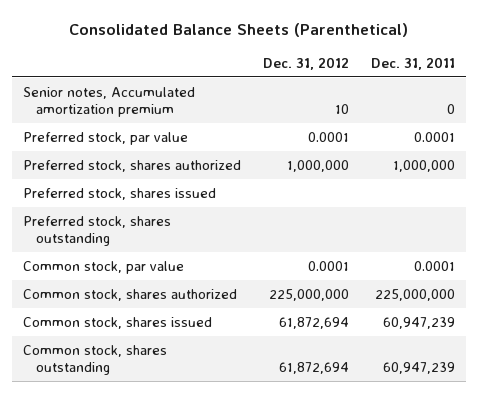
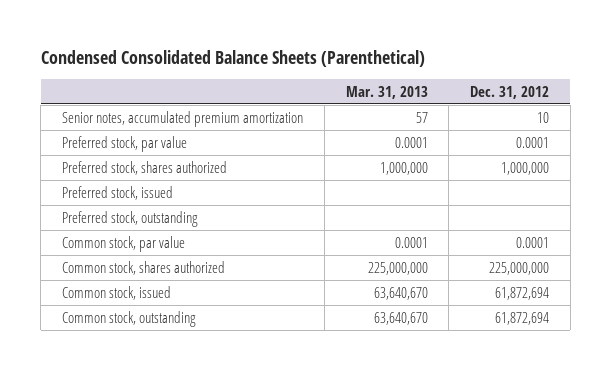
- Consolidated Balance Sheets (Parenthetical)
+ Condensed Consolidated Balance Sheets (Parenthetical)
- | Dec. 31, 2012 | Dec. 31, 2011
+ | Mar. 31, 2013 | Dec. 31, 2012
- Senior notes, Accumulated amortization premium | 10 | 0
+ Senior notes, accumulated premium amortization | 57 | 10
- Preferred stock, shares issued
- Preferred stock, shares outstanding
+ Preferred stock, issued
+ Preferred stock, outstanding
- Common stock, shares issued | 61,872,694 | 60,947,239
- Common stock, shares outstanding | 61,872,694 | 60,947,239
+ Common stock, issued | 63,640,670 | 61,872,694
+ Common stock, outstanding | 63,640,670 | 61,872,694

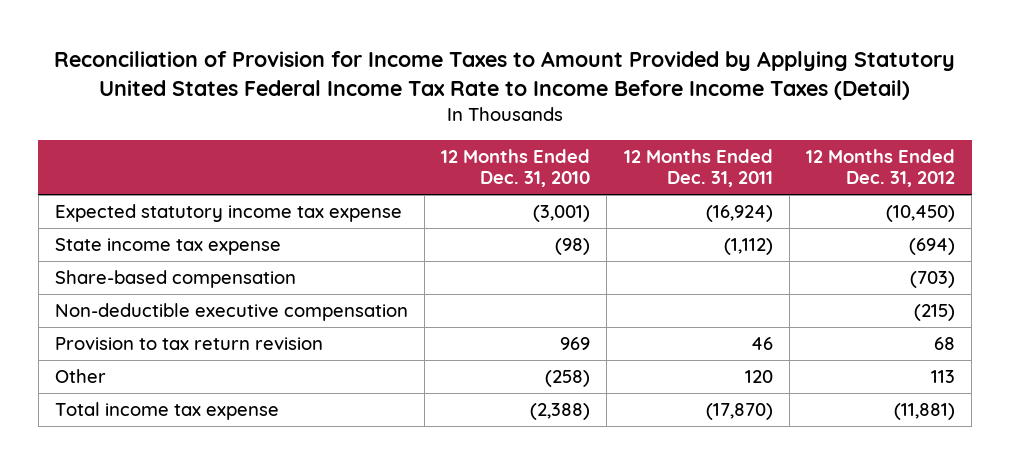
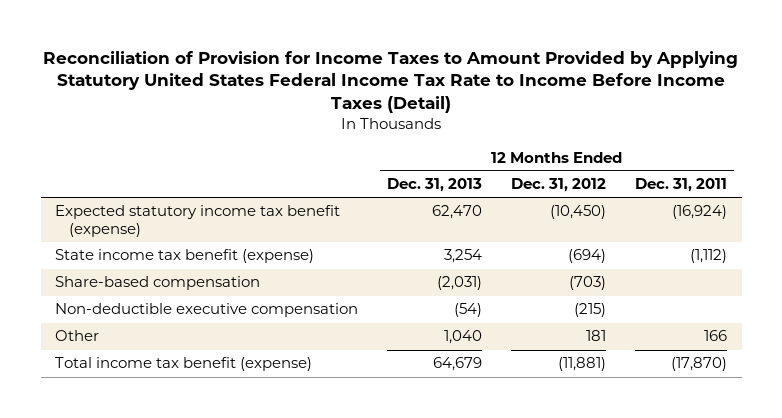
- | 12 Months Ended Dec. 31, 2010 | 12 Months Ended Dec. 31, 2011 | 12 Months Ended Dec. 31, 2012
+ | 12 Months Ended Dec. 31, 2013 | 12 Months Ended Dec. 31, 2012 | 12 Months Ended Dec. 31, 2011
- Expected statutory income tax expense | (3,001) | (16,924) | (10,450)
- State income tax expense | (98) | (1,112) | (694)
+ Expected statutory income tax benefit (expense) | 62,470 | (10,450) | (16,924)
+ State income tax benefit (expense) | 3,254 | (694) | (1,112)
- Provision to tax return revision | 969 | 46 | 68
- Other | (258) | 120 | 113
- Total income tax expense | (2,388) | (17,870) | (11,881)
+ Other | 1,040 | 181 | 166
+ Total income tax benefit (expense) | 64,679 | (11,881) | (17,870)

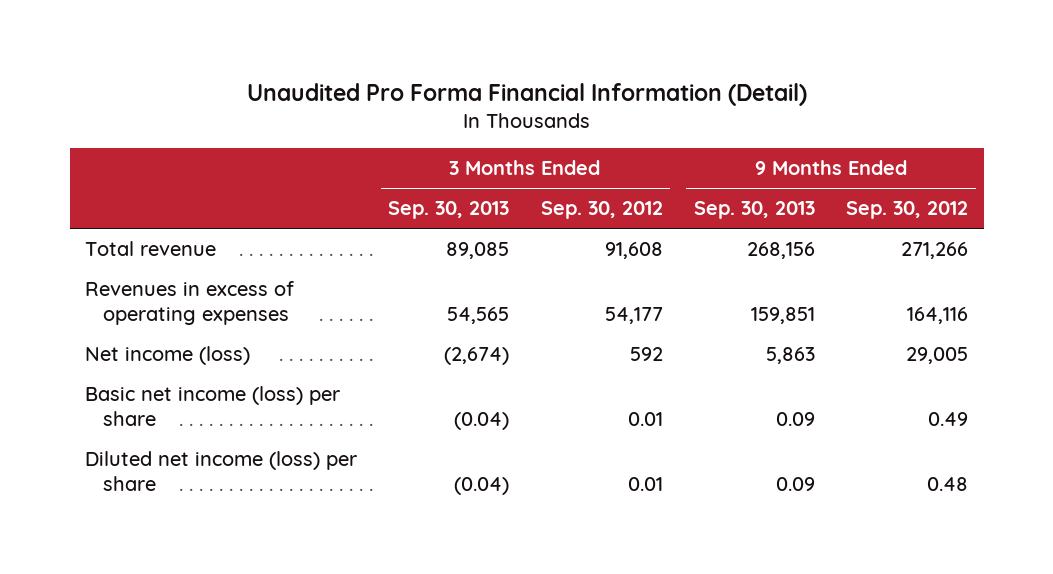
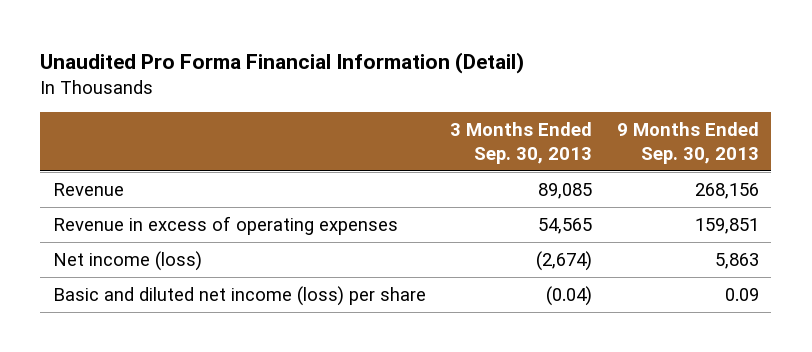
- | 3 Months Ended Sep. 30, 2013 | 3 Months Ended Sep. 30, 2012 | 9 Months Ended Sep. 30, 2013 | 9 Months Ended Sep. 30, 2012
+ | 3 Months Ended Sep. 30, 2013 | 9 Months Ended Sep. 30, 2013
- Total revenue | 89,085 | 91,608 | 268,156 | 271,266
- Revenues in excess of operating expenses | 54,565 | 54,177 | 159,851 | 164,116
+ Revenue | 89,085 | 268,156
+ Revenue in excess of operating expenses | 54,565 | 159,851
- Basic net income (loss) per share | (0.04) | 0.01 | 0.09 | 0.49
- Diluted net income (loss) per share | (0.04) | 0.01 | 0.09 | 0.48
+ Basic and diluted net income (loss) per share | (0.04) | 0.09

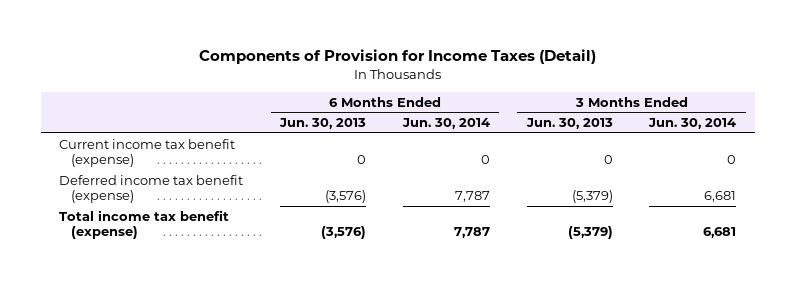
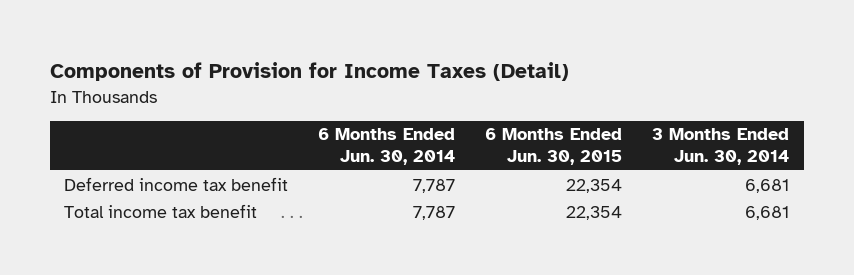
- | 6 Months Ended Jun. 30, 2013 | 6 Months Ended Jun. 30, 2014 | 3 Months Ended Jun. 30, 2013 | 3 Months Ended Jun. 30, 2014
+ | 6 Months Ended Jun. 30, 2014 | 6 Months Ended Jun. 30, 2015 | 3 Months Ended Jun. 30, 2014
- Current income tax benefit (expense) | 0 | 0 | 0 | 0
- Deferred income tax benefit (expense) | (3,576) | 7,787 | (5,379) | 6,681
- Total income tax benefit (expense) | (3,576) | 7,787 | (5,379) | 6,681
+ Deferred income tax benefit | 7,787 | 22,354 | 6,681
+ Total income tax benefit | 7,787 | 22,354 | 6,681

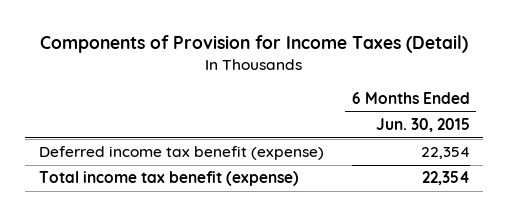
- | 6 Months Ended Jun. 30, 2014 | 6 Months Ended Jun. 30, 2015 | 3 Months Ended Jun. 30, 2014
+ | 6 Months Ended Jun. 30, 2015
- Deferred income tax benefit | 7,787 | 22,354 | 6,681
- Total income tax benefit | 7,787 | 22,354 | 6,681
+ Deferred income tax benefit (expense) | 22,354
+ Total income tax benefit (expense) | 22,354

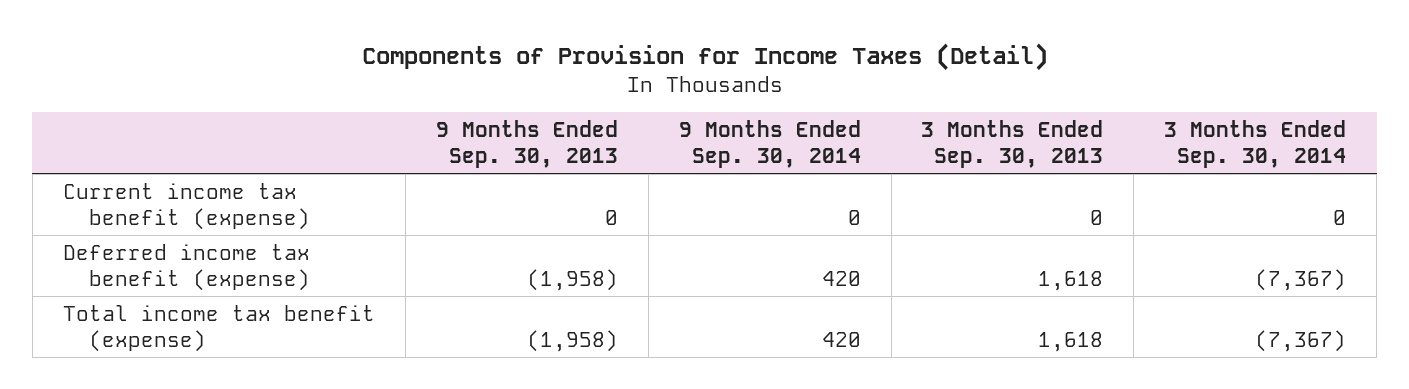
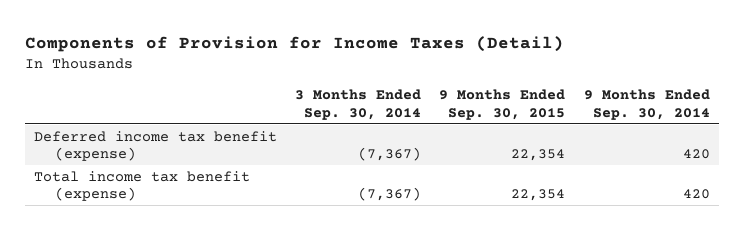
- | 9 Months Ended Sep. 30, 2013 | 9 Months Ended Sep. 30, 2014 | 3 Months Ended Sep. 30, 2013 | 3 Months Ended Sep. 30, 2014
+ | 3 Months Ended Sep. 30, 2014 | 9 Months Ended Sep. 30, 2015 | 9 Months Ended Sep. 30, 2014
- Current income tax benefit (expense) | 0 | 0 | 0 | 0

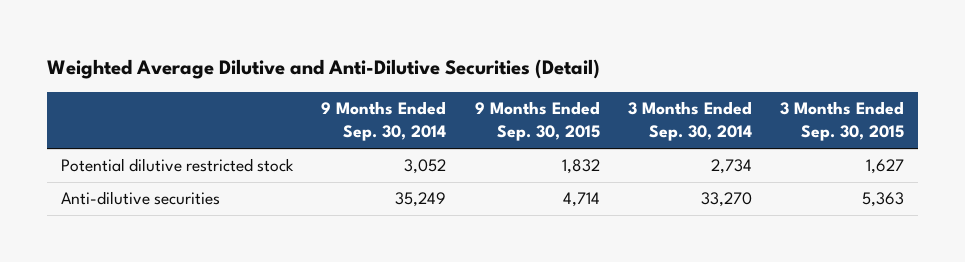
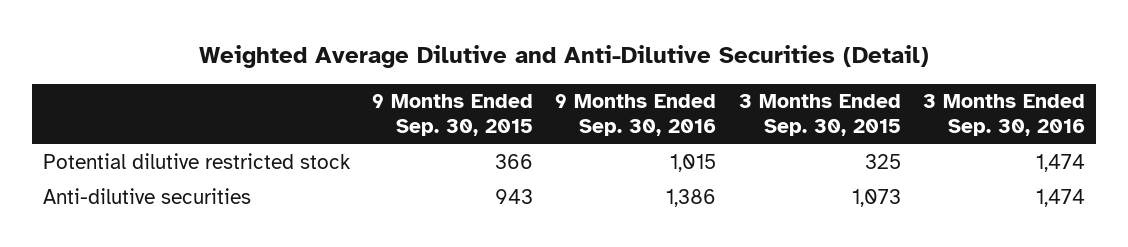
- | 9 Months Ended Sep. 30, 2014 | 9 Months Ended Sep. 30, 2015 | 3 Months Ended Sep. 30, 2014 | 3 Months Ended Sep. 30, 2015
+ | 9 Months Ended Sep. 30, 2015 | 9 Months Ended Sep. 30, 2016 | 3 Months Ended Sep. 30, 2015 | 3 Months Ended Sep. 30, 2016
- Potential dilutive restricted stock | 3,052 | 1,832 | 2,734 | 1,627
- Anti-dilutive securities | 35,249 | 4,714 | 33,270 | 5,363
+ Potential dilutive restricted stock | 366 | 1,015 | 325 | 1,474
+ Anti-dilutive securities | 943 | 1,386 | 1,073 | 1,474

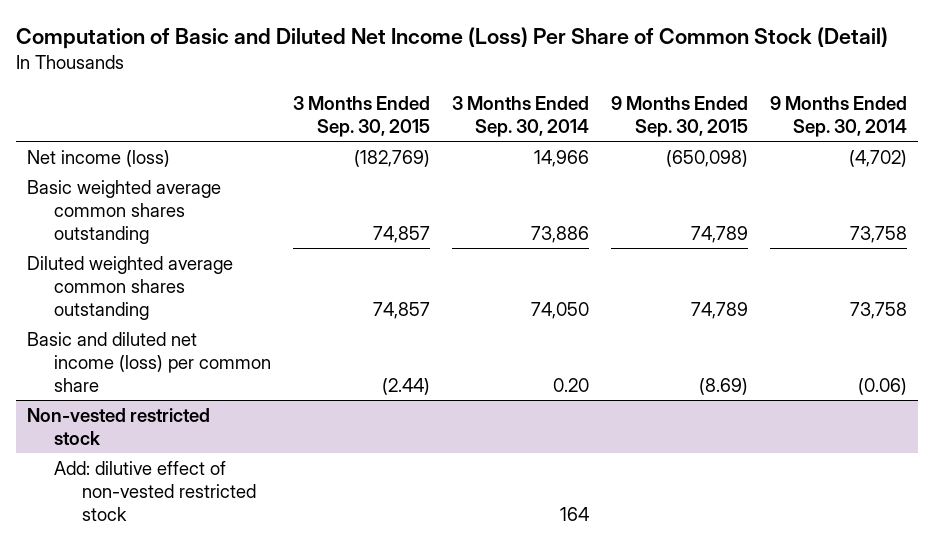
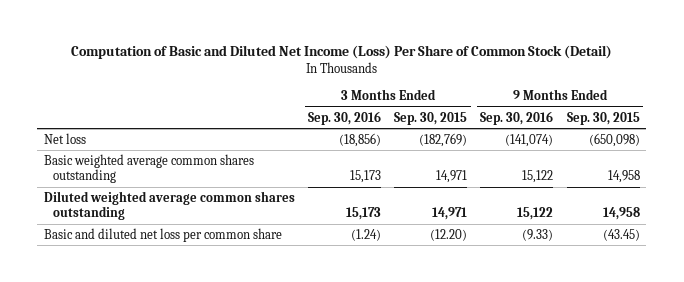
- | 3 Months Ended Sep. 30, 2015 | 3 Months Ended Sep. 30, 2014 | 9 Months Ended Sep. 30, 2015 | 9 Months Ended Sep. 30, 2014
+ | 3 Months Ended Sep. 30, 2016 | 3 Months Ended Sep. 30, 2015 | 9 Months Ended Sep. 30, 2016 | 9 Months Ended Sep. 30, 2015
- Net income (loss) | (182,769) | 14,966 | (650,098) | (4,702)
- Basic weighted average common shares outstanding | 74,857 | 73,886 | 74,789 | 73,758
- Diluted weighted average common shares outstanding | 74,857 | 74,050 | 74,789 | 73,758
- Basic and diluted net income (loss) per common share | (2.44) | 0.20 | (8.69) | (0.06)
- Non-vested restricted stock
- Add: dilutive effect of non-vested restricted stock | | 164 | |
+ Net loss | (18,856) | (182,769) | (141,074) | (650,098)
+ Basic weighted average common shares outstanding | 15,173 | 14,971 | 15,122 | 14,958
+ Diluted weighted average common shares outstanding | 15,173 | 14,971 | 15,122 | 14,958
+ Basic and diluted net loss per common share | (1.24) | (12.20) | (9.33) | (43.45)

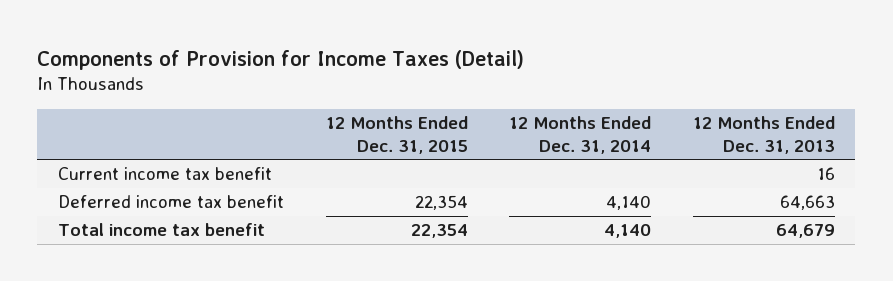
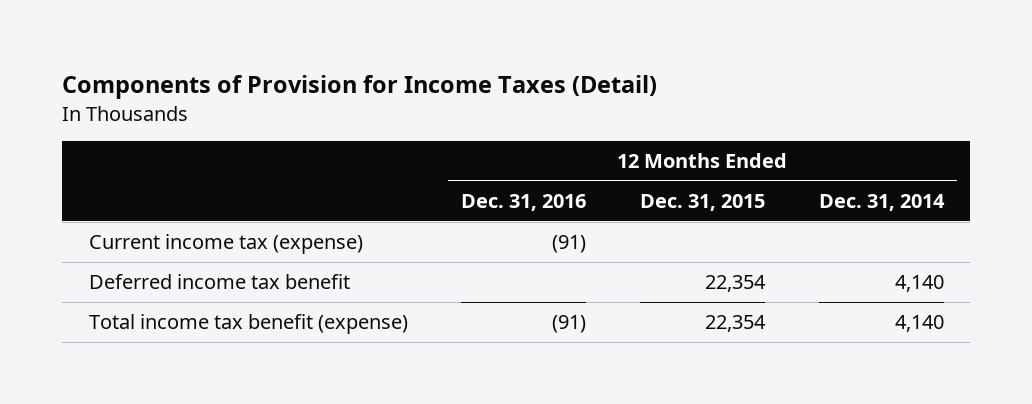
- | 12 Months Ended Dec. 31, 2015 | 12 Months Ended Dec. 31, 2014 | 12 Months Ended Dec. 31, 2013
+ | 12 Months Ended Dec. 31, 2016 | 12 Months Ended Dec. 31, 2015 | 12 Months Ended Dec. 31, 2014
- Current income tax benefit | | | 16
+ Current income tax (expense) | (91) | |
- Total income tax benefit | 22,354 | 4,140 | 64,679
+ Total income tax benefit (expense) | (91) | 22,354 | 4,140

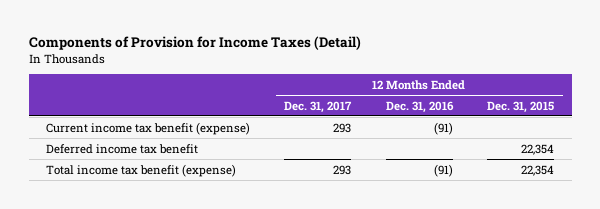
- | 12 Months Ended Dec. 31, 2016 | 12 Months Ended Dec. 31, 2015 | 12 Months Ended Dec. 31, 2014
+ | 12 Months Ended Dec. 31, 2017 | 12 Months Ended Dec. 31, 2016 | 12 Months Ended Dec. 31, 2015
- Current income tax (expense) | (91) | |
+ Current income tax benefit (expense) | 293 | (91) |

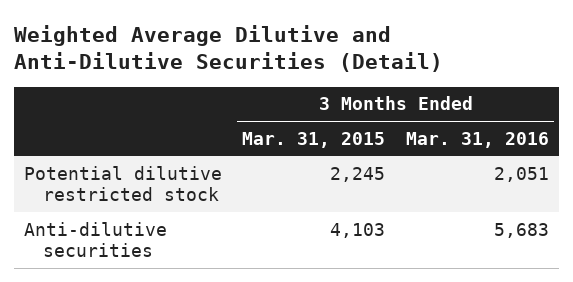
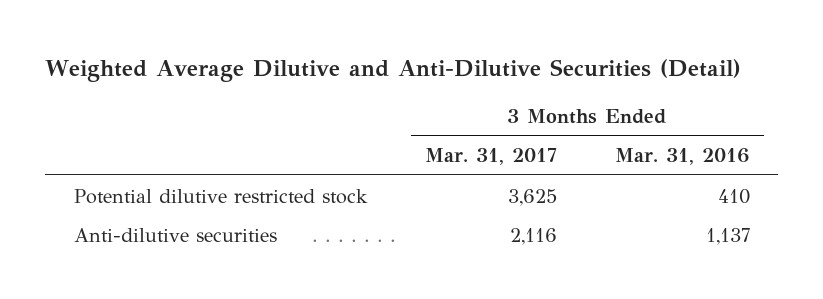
- | 3 Months Ended Mar. 31, 2015 | 3 Months Ended Mar. 31, 2016
+ | 3 Months Ended Mar. 31, 2017 | 3 Months Ended Mar. 31, 2016
- Potential dilutive restricted stock | 2,245 | 2,051
- Anti-dilutive securities | 4,103 | 5,683
+ Potential dilutive restricted stock | 3,625 | 410
+ Anti-dilutive securities | 2,116 | 1,137

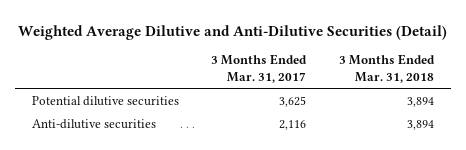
- | 3 Months Ended Mar. 31, 2017 | 3 Months Ended Mar. 31, 2016
+ | 3 Months Ended Mar. 31, 2017 | 3 Months Ended Mar. 31, 2018
- Potential dilutive restricted stock | 3,625 | 410
+ Potential dilutive securities | 3,625 | 3,894

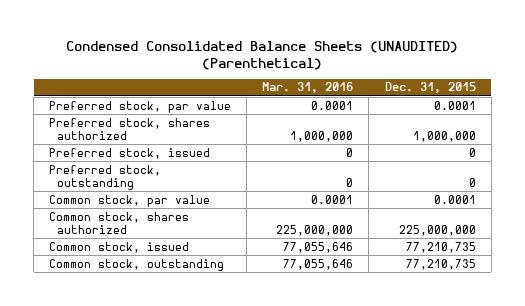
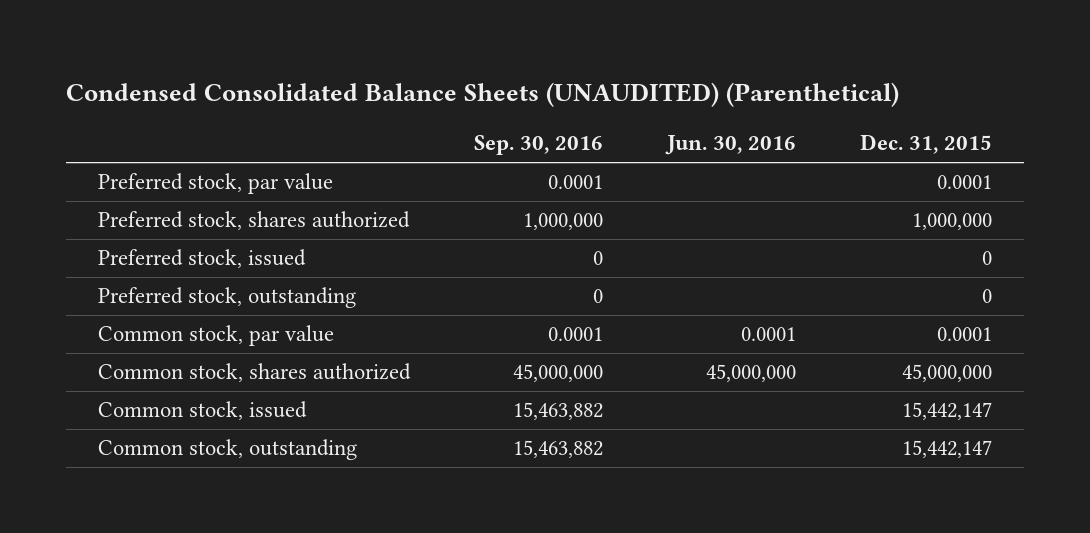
- | Mar. 31, 2016 | Dec. 31, 2015
+ | Sep. 30, 2016 | Jun. 30, 2016 | Dec. 31, 2015
- Common stock, shares authorized | 225,000,000 | 225,000,000
- Common stock, issued | 77,055,646 | 77,210,735
- Common stock, outstanding | 77,055,646 | 77,210,735
+ Common stock, shares authorized | 45,000,000 | 45,000,000 | 45,000,000
+ Common stock, issued | 15,463,882 | | 15,442,147
+ Common stock, outstanding | 15,463,882 | | 15,442,147

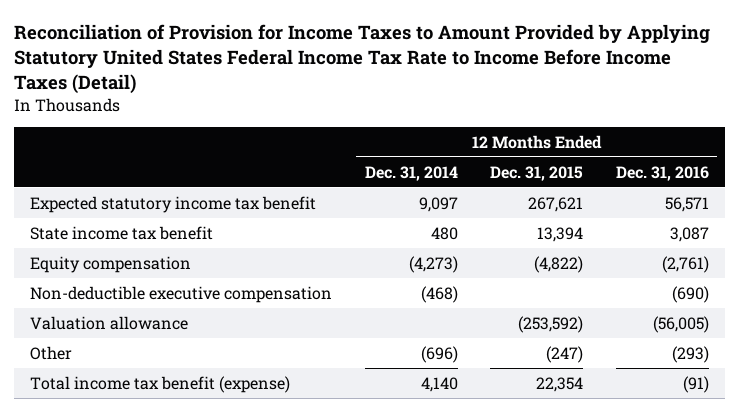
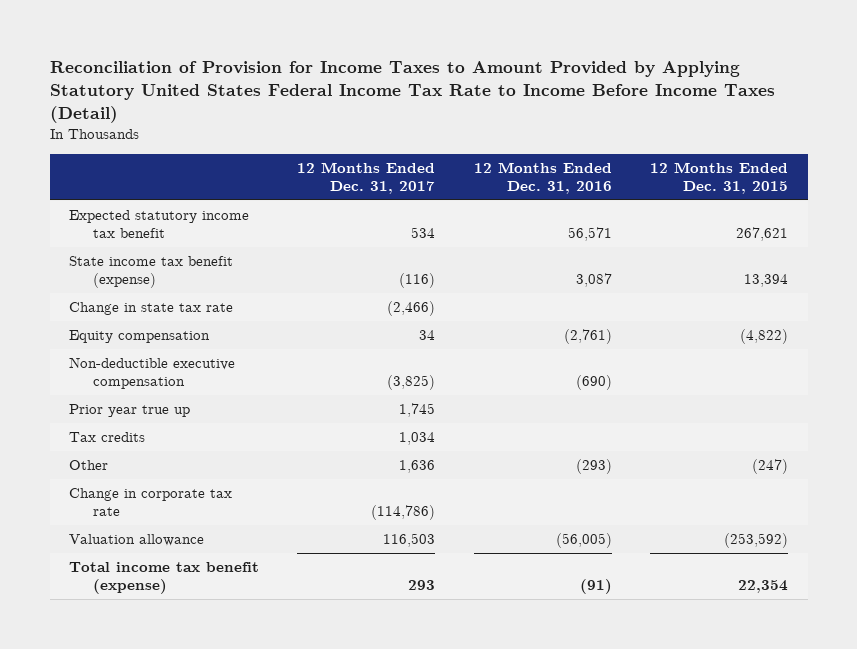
- | 12 Months Ended Dec. 31, 2014 | 12 Months Ended Dec. 31, 2015 | 12 Months Ended Dec. 31, 2016
+ | 12 Months Ended Dec. 31, 2017 | 12 Months Ended Dec. 31, 2016 | 12 Months Ended Dec. 31, 2015
- State income tax benefit | 480 | 13,394 | 3,087
+ State income tax benefit (expense) | (116) | 3,087 | 13,394
+ Change in state tax rate | (2,466) | |
+ Prior year true up | 1,745 | |
+ Tax credits | 1,034 | |
+ Change in corporate tax rate | (114,786) | |
moved down: Valuation allowance | 116,503 | (56,005) | (253,592)

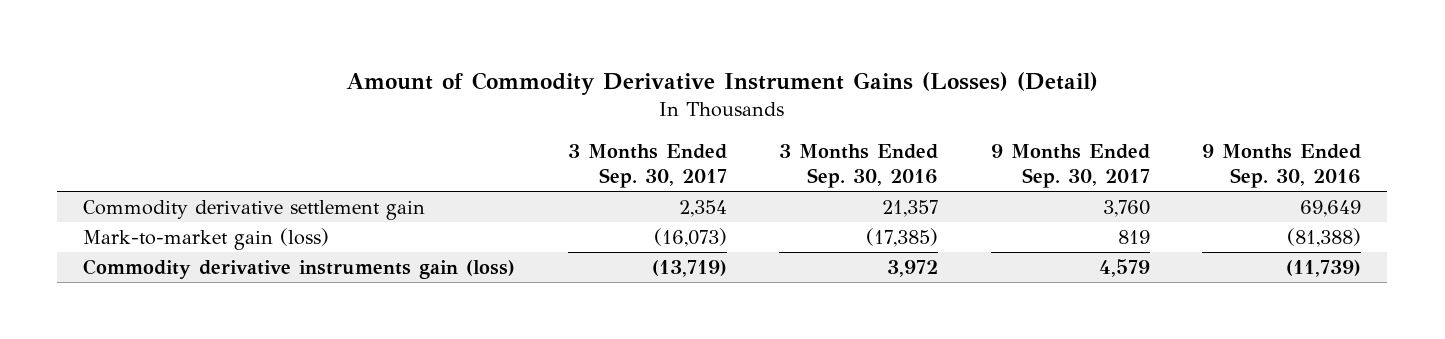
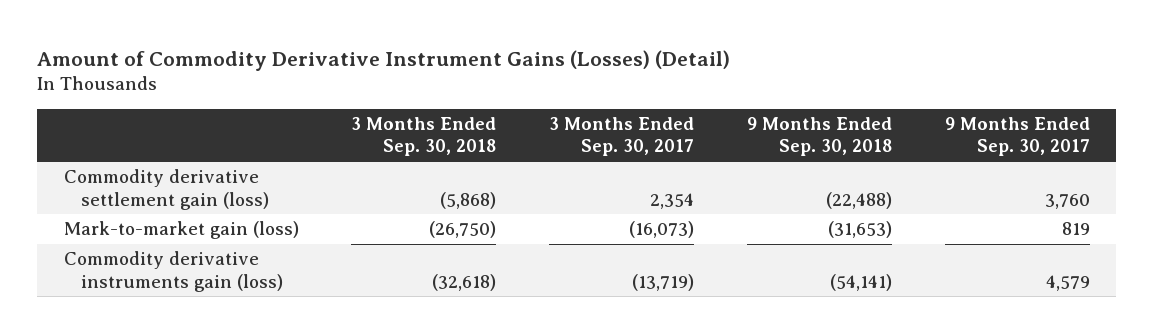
- | 3 Months Ended Sep. 30, 2017 | 3 Months Ended Sep. 30, 2016 | 9 Months Ended Sep. 30, 2017 | 9 Months Ended Sep. 30, 2016
+ | 3 Months Ended Sep. 30, 2018 | 3 Months Ended Sep. 30, 2017 | 9 Months Ended Sep. 30, 2018 | 9 Months Ended Sep. 30, 2017
- Commodity derivative settlement gain | 2,354 | 21,357 | 3,760 | 69,649
+ Commodity derivative settlement gain (loss) | (5,868) | 2,354 | (22,488) | 3,760

